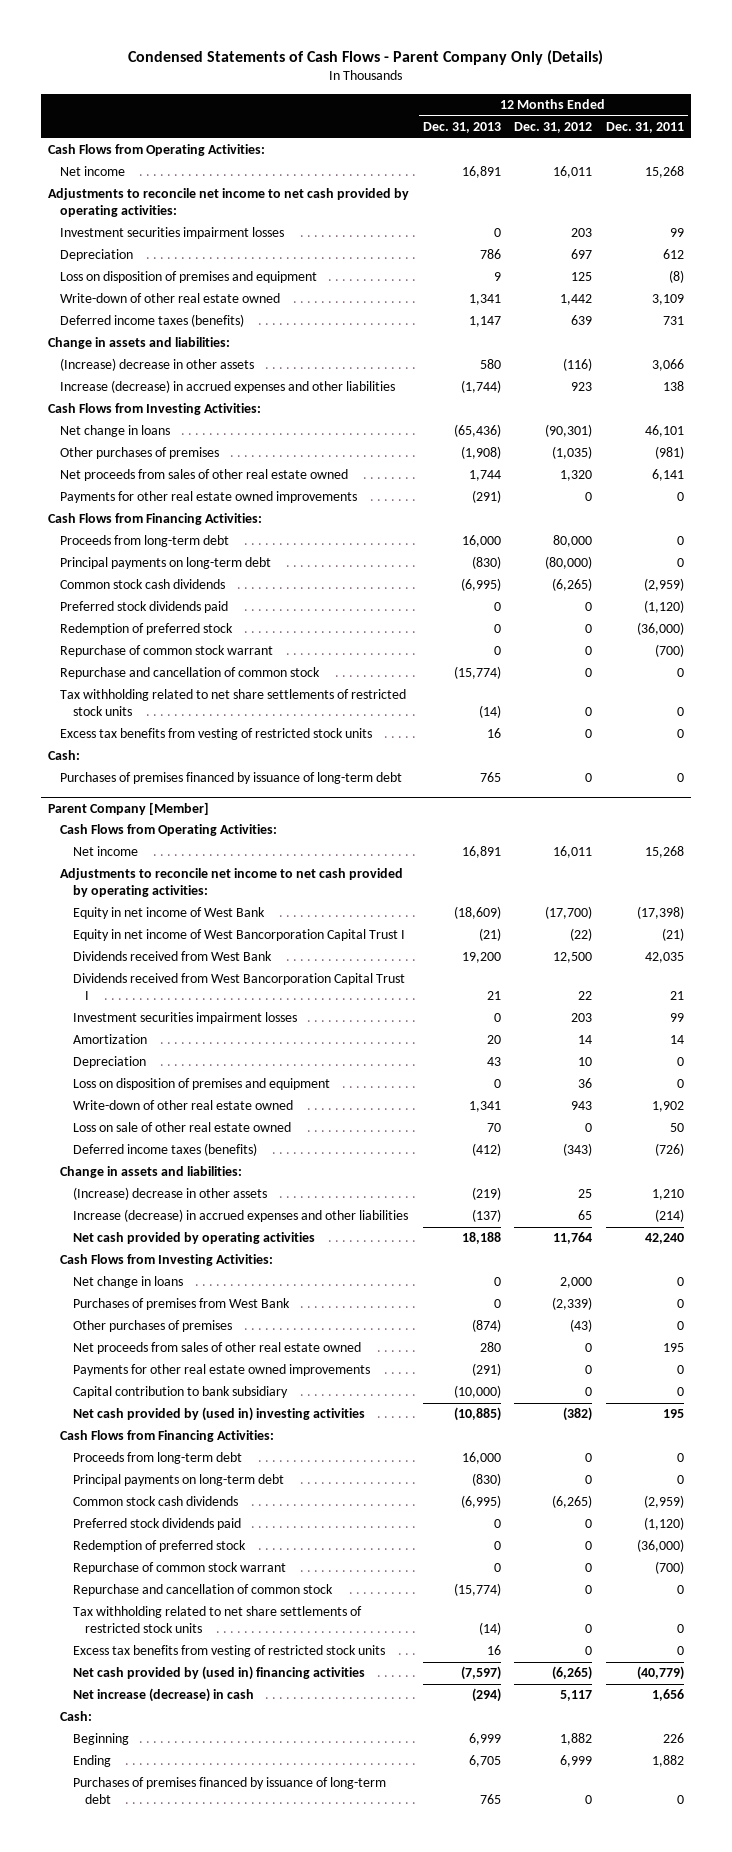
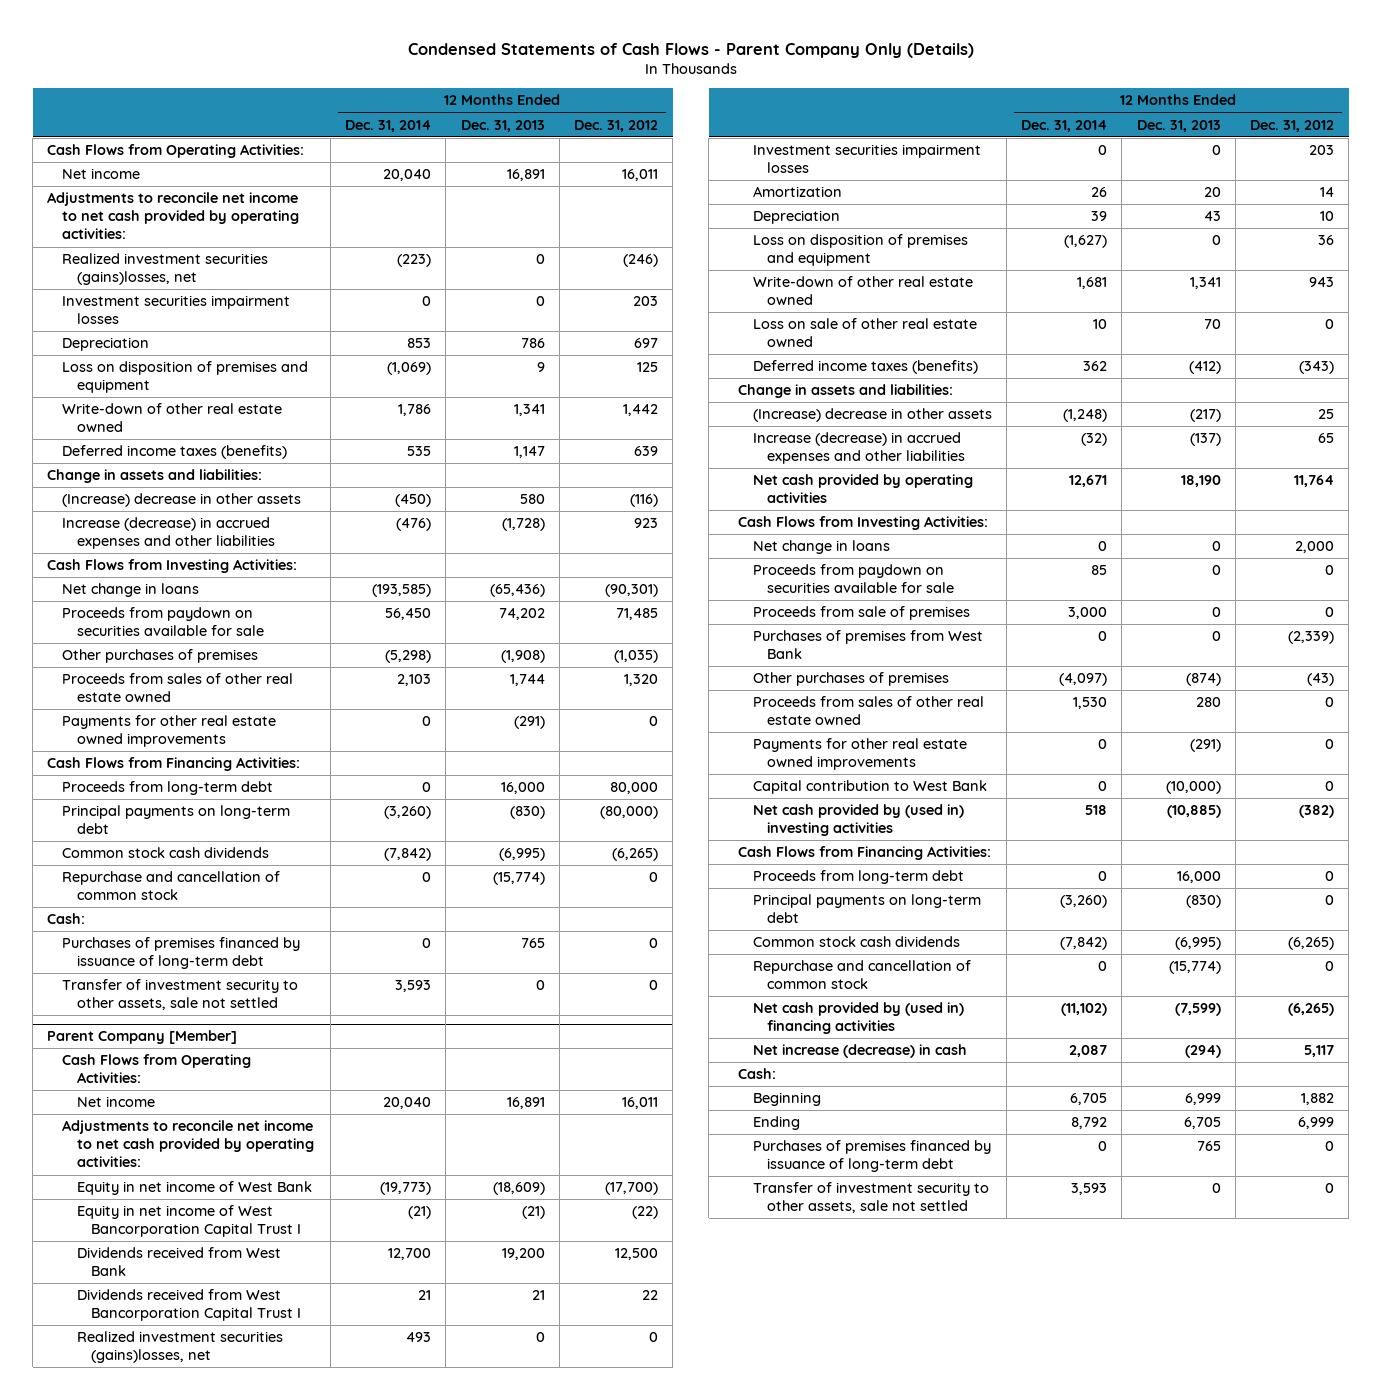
- | 12 Months Ended Dec. 31, 2013 | 12 Months Ended Dec. 31, 2012 | 12 Months Ended Dec. 31, 2011
+ | 12 Months Ended Dec. 31, 2014 | 12 Months Ended Dec. 31, 2013 | 12 Months Ended Dec. 31, 2012
+ Realized investment securities (gains)losses, net | (223) | 0 | (246)
- Increase (decrease) in accrued expenses and other liabilities | (1,744) | 923 | 138
+ Increase (decrease) in accrued expenses and other liabilities | (476) | (1,728) | 923
+ Proceeds from paydown on securities available for sale | 56,450 | 74,202 | 71,485
- Net proceeds from sales of other real estate owned | 1,744 | 1,320 | 6,141
+ Proceeds from sales of other real estate owned | 2,103 | 1,744 | 1,320
- Preferred stock dividends paid | 0 | 0 | (1,120)
- Redemption of preferred stock | 0 | 0 | (36,000)
- Repurchase of common stock warrant | 0 | 0 | (700)
- Tax withholding related to net share settlements of restricted stock units | (14) | 0 | 0
- Excess tax benefits from vesting of restricted stock units | 16 | 0 | 0
+ Transfer of investment security to other assets, sale not settled | 3,593 | 0 | 0
@ Parent Company [Member]
+ Realized investment securities (gains)losses, net | 493 | 0 | 0
- (Increase) decrease in other assets | (219) | 25 | 1,210
+ (Increase) decrease in other assets | (1,248) | (217) | 25
- Net cash provided by operating activities | 18,188 | 11,764 | 42,240
+ Net cash provided by operating activities | 12,671 | 18,190 | 11,764
+ Proceeds from paydown on securities available for sale | 85 | 0 | 0
+ Proceeds from sale of premises | 3,000 | 0 | 0
- Net proceeds from sales of other real estate owned | 280 | 0 | 195
+ Proceeds from sales of other real estate owned | 1,530 | 280 | 0
- Capital contribution to bank subsidiary | (10,000) | 0 | 0
+ Capital contribution to West Bank | 0 | (10,000) | 0
- Preferred stock dividends paid | 0 | 0 | (1,120)
- Redemption of preferred stock | 0 | 0 | (36,000)
- Repurchase of common stock warrant | 0 | 0 | (700)
- Tax withholding related to net share settlements of restricted stock units | (14) | 0 | 0
- Excess tax benefits from vesting of restricted stock units | 16 | 0 | 0
- Net cash provided by (used in) financing activities | (7,597) | (6,265) | (40,779)
+ Net cash provided by (used in) financing activities | (11,102) | (7,599) | (6,265)
+ Transfer of investment security to other assets, sale not settled | 3,593 | 0 | 0

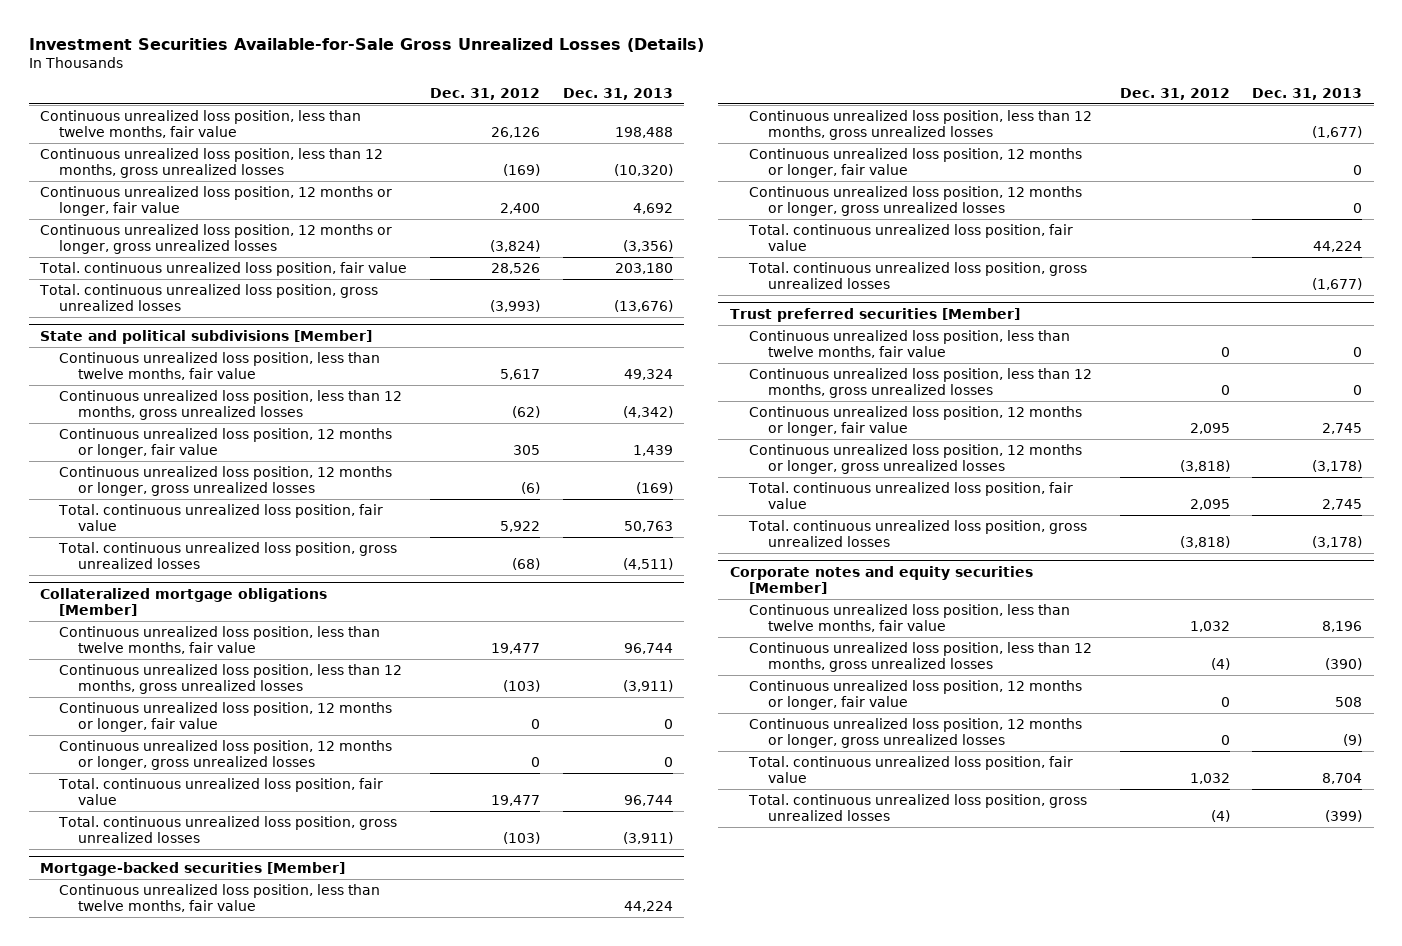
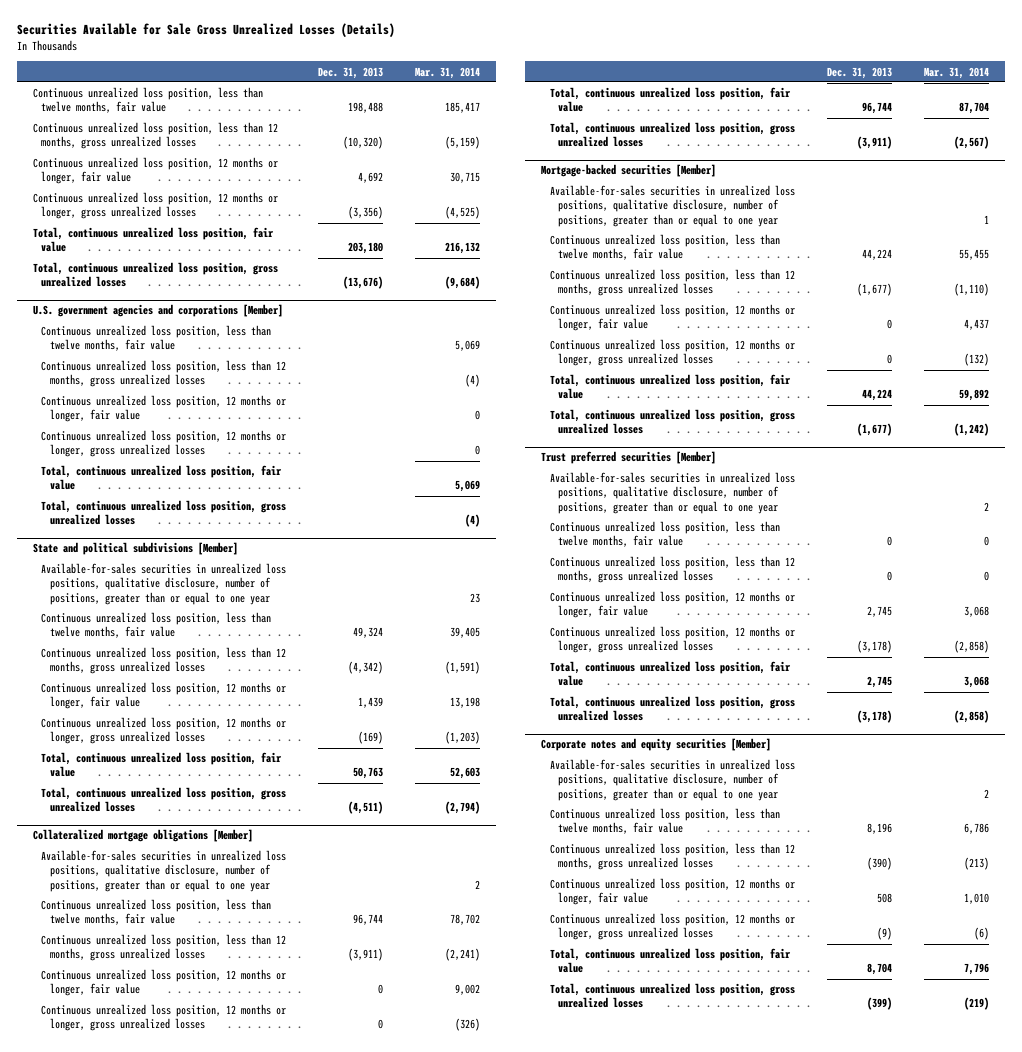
- Investment Securities Available-for-Sale Gross Unrealized Losses (Details)
+ Securities Available for Sale Gross Unrealized Losses (Details)
- | Dec. 31, 2012 | Dec. 31, 2013
+ | Dec. 31, 2013 | Mar. 31, 2014
- Total. continuous unrealized loss position, fair value | 28,526 | 203,180
- Total. continuous unrealized loss position, gross unrealized losses | (3,993) | (13,676)
+ Total, continuous unrealized loss position, fair value | 203,180 | 216,132
+ Total, continuous unrealized loss position, gross unrealized losses | (13,676) | (9,684)
+ U.S. government agencies and corporations [Member]
+ Continuous unrealized loss position, less than twelve months, fair value | | 5,069
+ Continuous unrealized loss position, less than 12 months, gross unrealized losses | | (4)
+ Continuous unrealized loss position, 12 months or longer, fair value | | 0
+ Continuous unrealized loss position, 12 months or longer, gross unrealized losses | | 0
+ Total, continuous unrealized loss position, fair value | | 5,069
+ Total, continuous unrealized loss position, gross unrealized losses | | (4)
@ State and political subdivisions [Member]
+ Available-for-sales securities in unrealized loss positions, qualitative disclosure, number of positions, greater than or equal to one year | | 23
- Total. continuous unrealized loss position, fair value | 5,922 | 50,763
- Total. continuous unrealized loss position, gross unrealized losses | (68) | (4,511)
+ Total, continuous unrealized loss position, fair value | 50,763 | 52,603
+ Total, continuous unrealized loss position, gross unrealized losses | (4,511) | (2,794)
@ Collateralized mortgage obligations [Member]
+ Available-for-sales securities in unrealized loss positions, qualitative disclosure, number of positions, greater than or equal to one year | | 2
- Total. continuous unrealized loss position, fair value | 19,477 | 96,744
- Total. continuous unrealized loss position, gross unrealized losses | (103) | (3,911)
+ Total, continuous unrealized loss position, fair value | 96,744 | 87,704
+ Total, continuous unrealized loss position, gross unrealized losses | (3,911) | (2,567)
@ Mortgage-backed securities [Member]
+ Available-for-sales securities in unrealized loss positions, qualitative disclosure, number of positions, greater than or equal to one year | | 1
- Total. continuous unrealized loss position, fair value | | 44,224
- Total. continuous unrealized loss position, gross unrealized losses | | (1,677)
+ Total, continuous unrealized loss position, fair value | 44,224 | 59,892
+ Total, continuous unrealized loss position, gross unrealized losses | (1,677) | (1,242)
@ Trust preferred securities [Member]
+ Available-for-sales securities in unrealized loss positions, qualitative disclosure, number of positions, greater than or equal to one year | | 2
- Total. continuous unrealized loss position, fair value | 2,095 | 2,745
- Total. continuous unrealized loss position, gross unrealized losses | (3,818) | (3,178)
+ Total, continuous unrealized loss position, fair value | 2,745 | 3,068
+ Total, continuous unrealized loss position, gross unrealized losses | (3,178) | (2,858)
@ Corporate notes and equity securities [Member]
+ Available-for-sales securities in unrealized loss positions, qualitative disclosure, number of positions, greater than or equal to one year | | 2
- Total. continuous unrealized loss position, fair value | 1,032 | 8,704
- Total. continuous unrealized loss position, gross unrealized losses | (4) | (399)
+ Total, continuous unrealized loss position, fair value | 8,704 | 7,796
+ Total, continuous unrealized loss position, gross unrealized losses | (399) | (219)

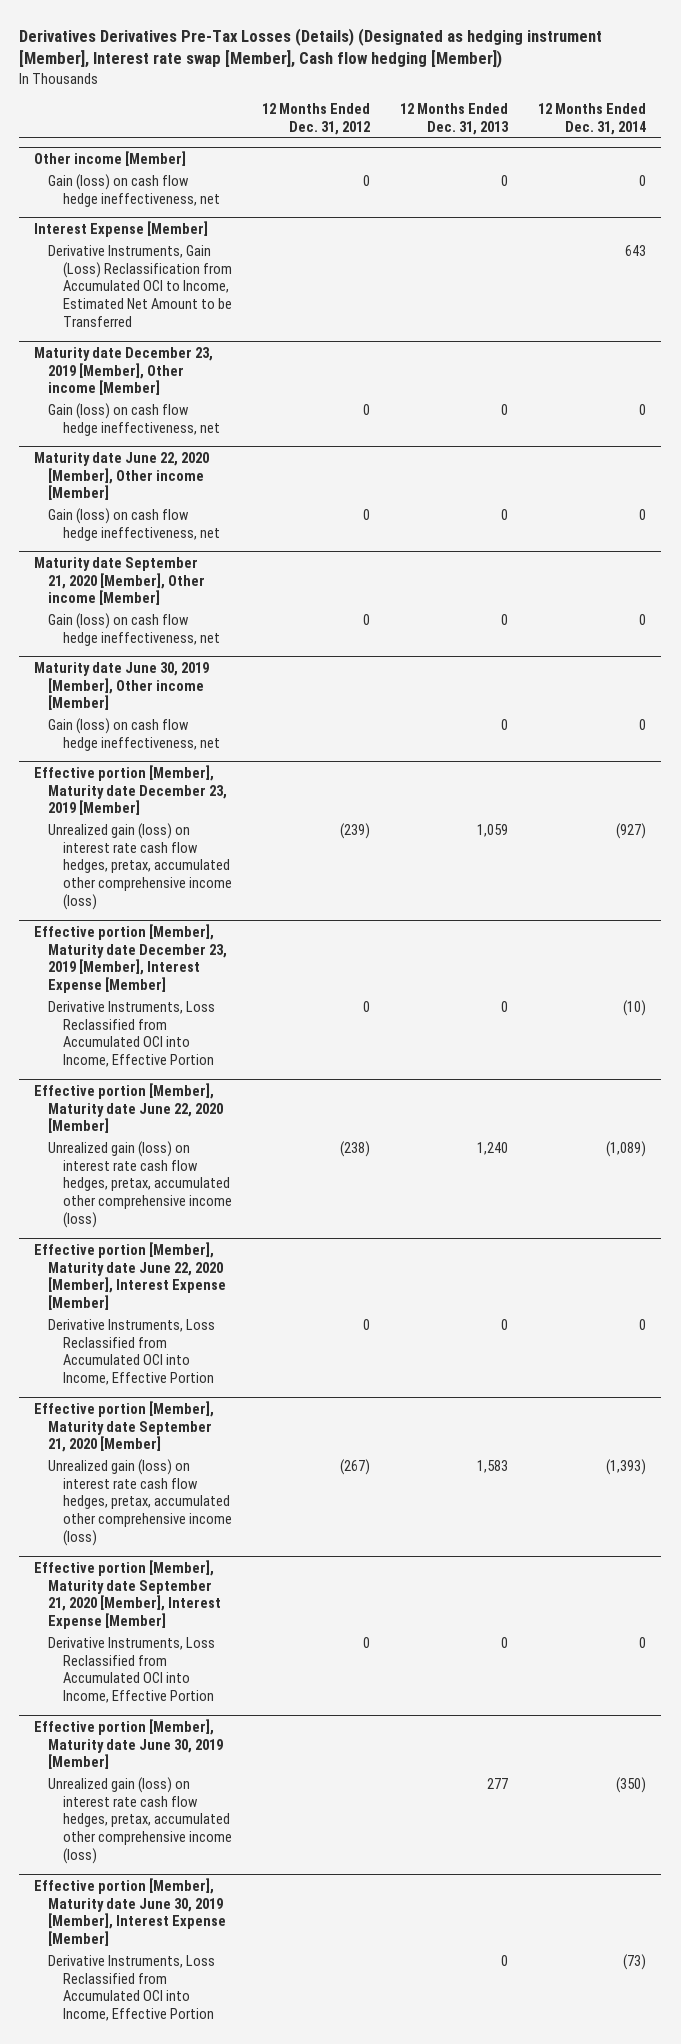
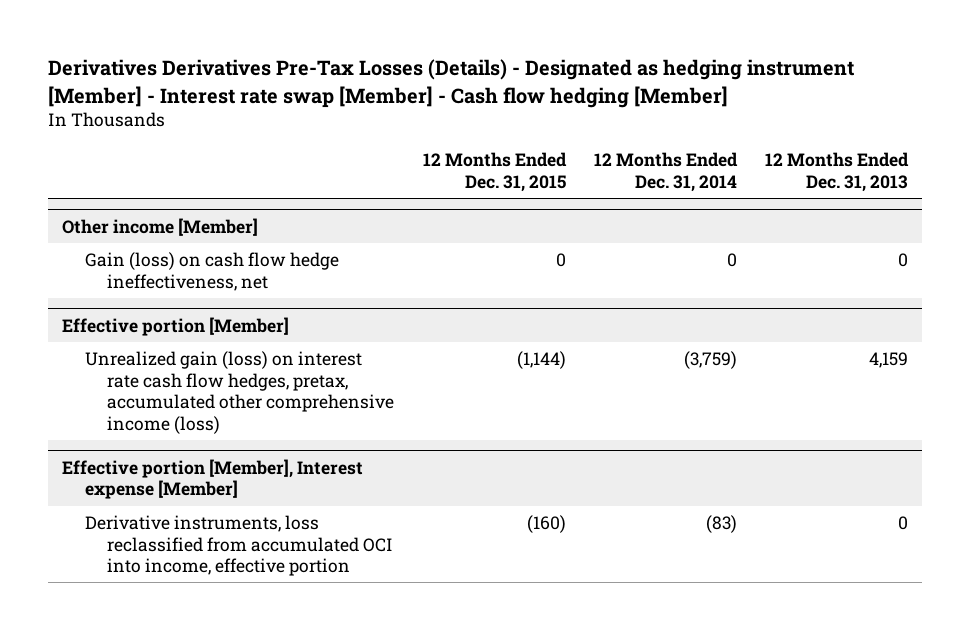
- Derivatives Derivatives Pre-Tax Losses (Details) (Designated as hedging instrument [Member], Interest rate swap [Member], Cash flow hedging [Member])
+ Derivatives Derivatives Pre-Tax Losses (Details) - Designated as hedging instrument [Member] - Interest rate swap [Member] - Cash flow hedging [Member]
- | 12 Months Ended Dec. 31, 2012 | 12 Months Ended Dec. 31, 2013 | 12 Months Ended Dec. 31, 2014
+ | 12 Months Ended Dec. 31, 2015 | 12 Months Ended Dec. 31, 2014 | 12 Months Ended Dec. 31, 2013
- Interest Expense [Member]
- Derivative Instruments, Gain (Loss) Reclassification from Accumulated OCI to Income, Estimated Net Amount to be Transferred | | | 643
- Maturity date December 23, 2019 [Member], Other income [Member]
- Gain (loss) on cash flow hedge ineffectiveness, net | 0 | 0 | 0
- Maturity date June 22, 2020 [Member], Other income [Member]
- Gain (loss) on cash flow hedge ineffectiveness, net | 0 | 0 | 0
- Maturity date September 21, 2020 [Member], Other income [Member]
- Gain (loss) on cash flow hedge ineffectiveness, net | 0 | 0 | 0
- Maturity date June 30, 2019 [Member], Other income [Member]
- Gain (loss) on cash flow hedge ineffectiveness, net | | 0 | 0
- Effective portion [Member], Maturity date December 23, 2019 [Member]
- Unrealized gain (loss) on interest rate cash flow hedges, pretax, accumulated other comprehensive income (loss) | (239) | 1,059 | (927)
- Effective portion [Member], Maturity date December 23, 2019 [Member], Interest Expense [Member]
- Derivative Instruments, Loss Reclassified from Accumulated OCI into Income, Effective Portion | 0 | 0 | (10)
- Effective portion [Member], Maturity date June 22, 2020 [Member]
- Unrealized gain (loss) on interest rate cash flow hedges, pretax, accumulated other comprehensive income (loss) | (238) | 1,240 | (1,089)
- Effective portion [Member], Maturity date June 22, 2020 [Member], Interest Expense [Member]
- Derivative Instruments, Loss Reclassified from Accumulated OCI into Income, Effective Portion | 0 | 0 | 0
- Effective portion [Member], Maturity date September 21, 2020 [Member]
- Unrealized gain (loss) on interest rate cash flow hedges, pretax, accumulated other comprehensive income (loss) | (267) | 1,583 | (1,393)
- Effective portion [Member], Maturity date September 21, 2020 [Member], Interest Expense [Member]
- Derivative Instruments, Loss Reclassified from Accumulated OCI into Income, Effective Portion | 0 | 0 | 0
- Effective portion [Member], Maturity date June 30, 2019 [Member]
- Unrealized gain (loss) on interest rate cash flow hedges, pretax, accumulated other comprehensive income (loss) | | 277 | (350)
- Effective portion [Member], Maturity date June 30, 2019 [Member], Interest Expense [Member]
- Derivative Instruments, Loss Reclassified from Accumulated OCI into Income, Effective Portion | | 0 | (73)
+ Effective portion [Member]
+ Unrealized gain (loss) on interest rate cash flow hedges, pretax, accumulated other comprehensive income (loss) | (1,144) | (3,759) | 4,159
+ Effective portion [Member], Interest expense [Member]
+ Derivative instruments, loss reclassified from accumulated OCI into income, effective portion | (160) | (83) | 0

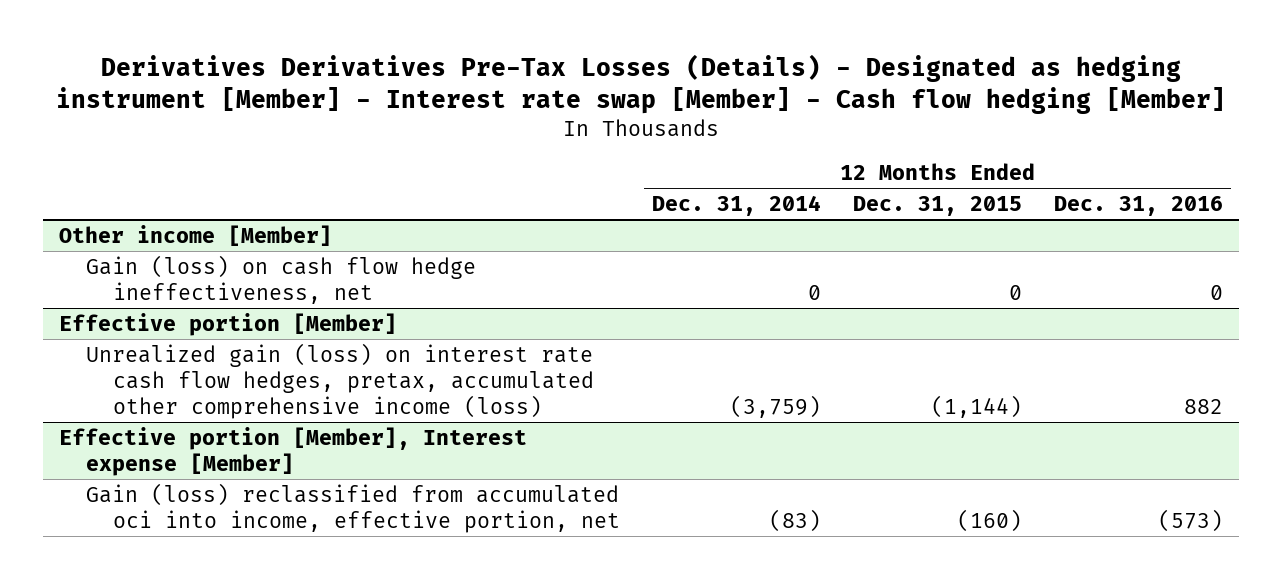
- | 12 Months Ended Dec. 31, 2015 | 12 Months Ended Dec. 31, 2014 | 12 Months Ended Dec. 31, 2013
+ | 12 Months Ended Dec. 31, 2014 | 12 Months Ended Dec. 31, 2015 | 12 Months Ended Dec. 31, 2016
@ Effective portion [Member], Interest expense [Member]
- Derivative instruments, loss reclassified from accumulated OCI into income, effective portion | (160) | (83) | 0
+ Gain (loss) reclassified from accumulated oci into income, effective portion, net | (83) | (160) | (573)

